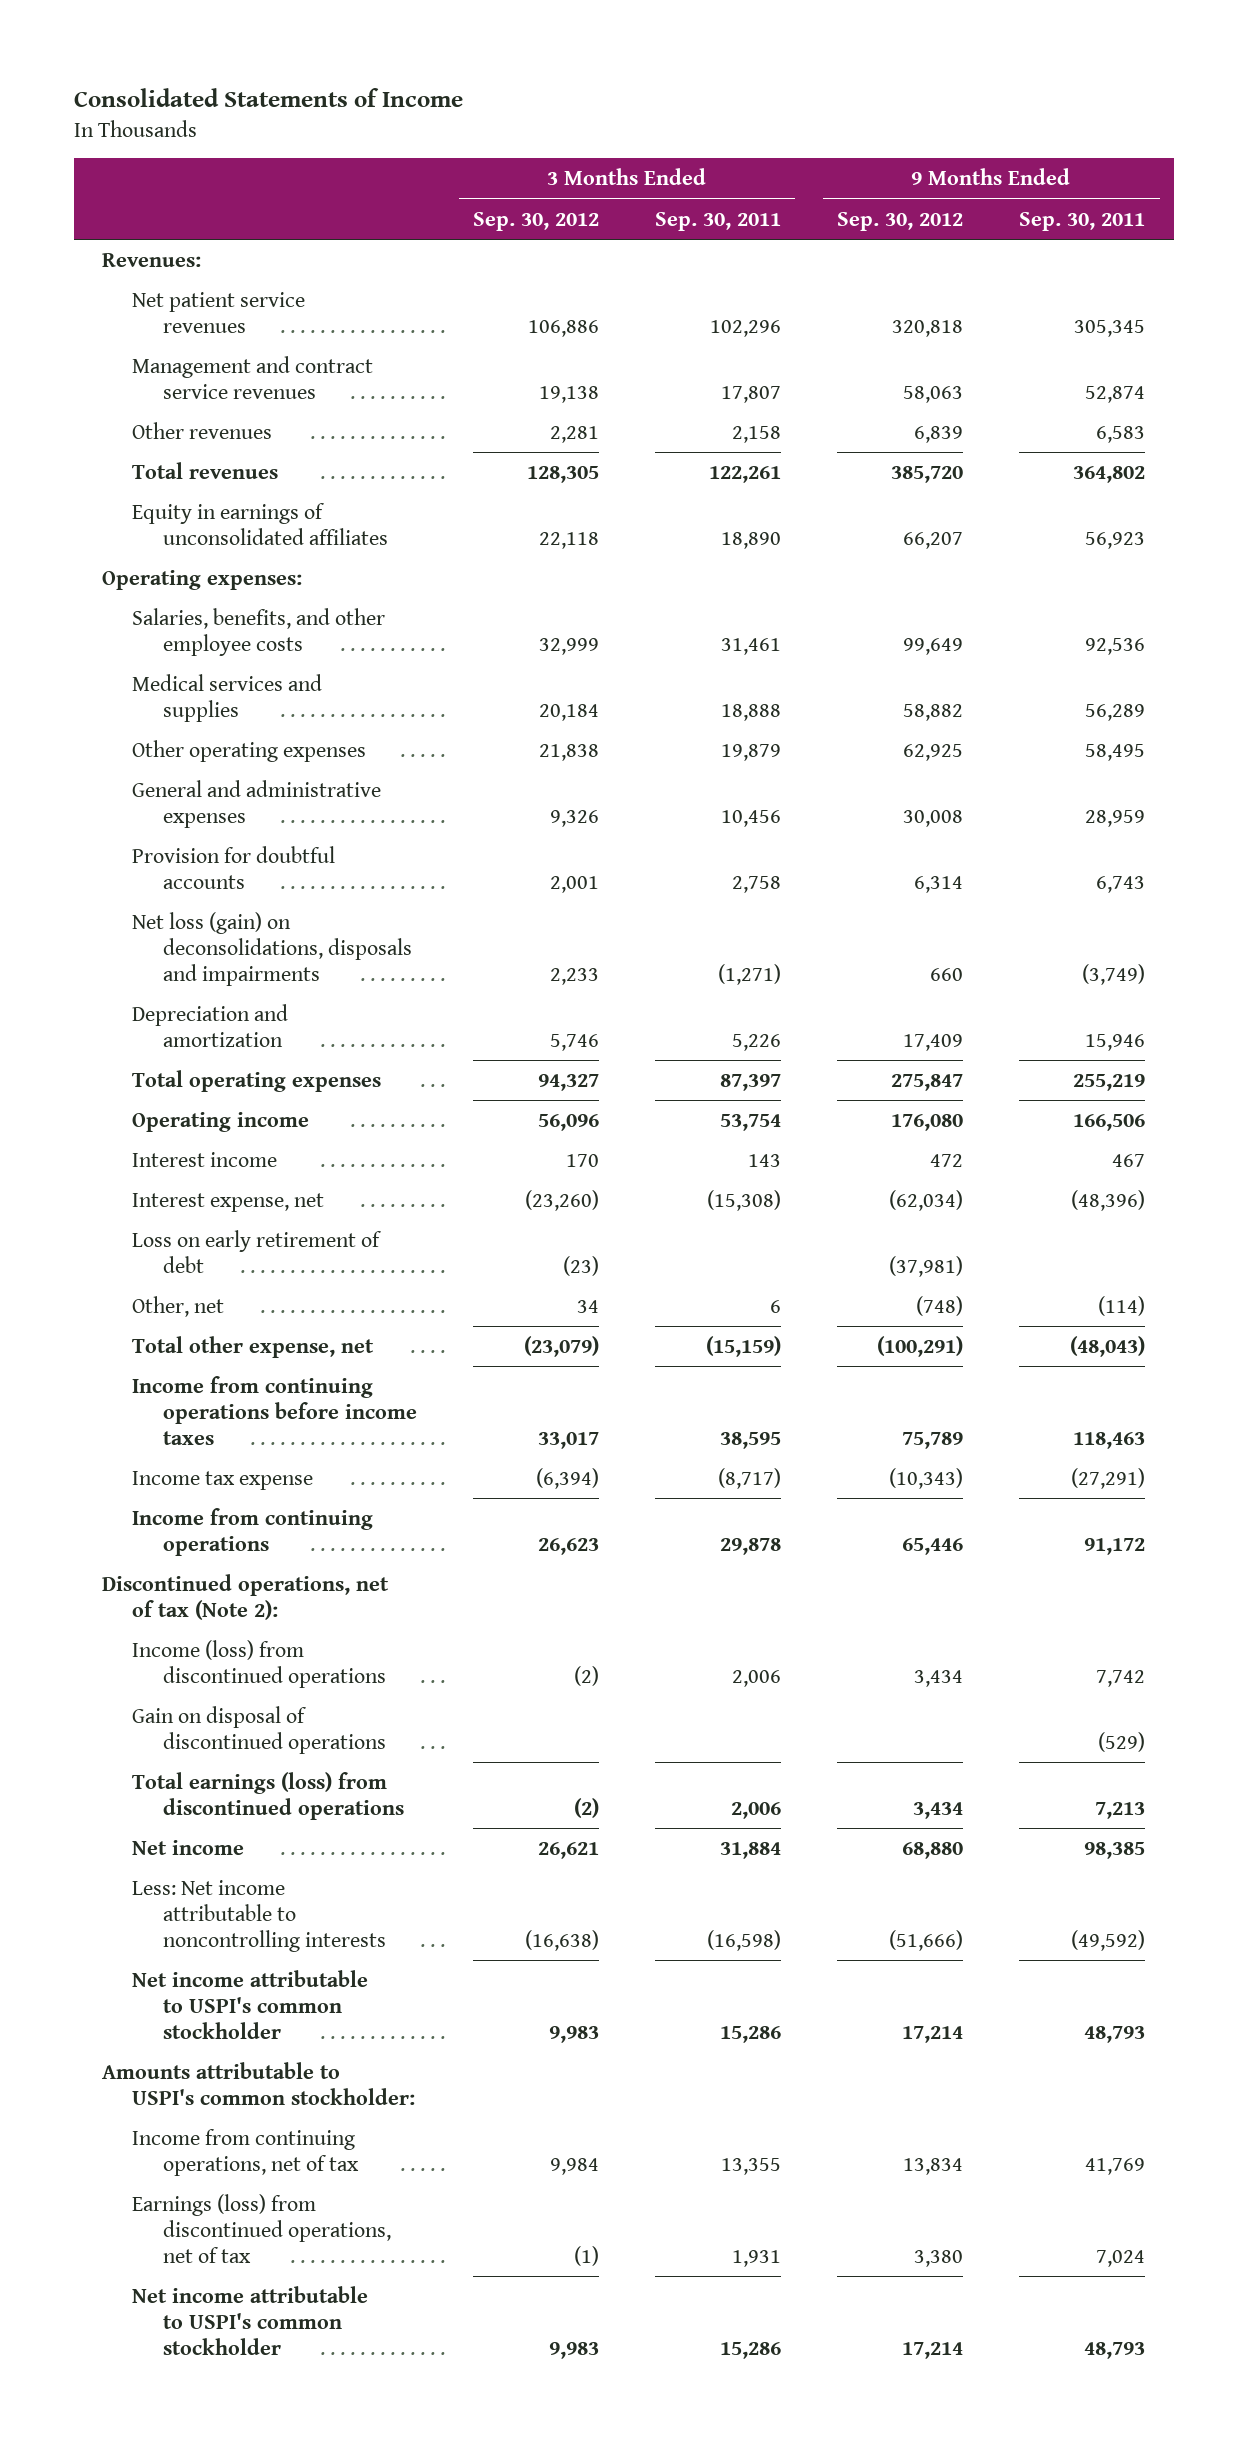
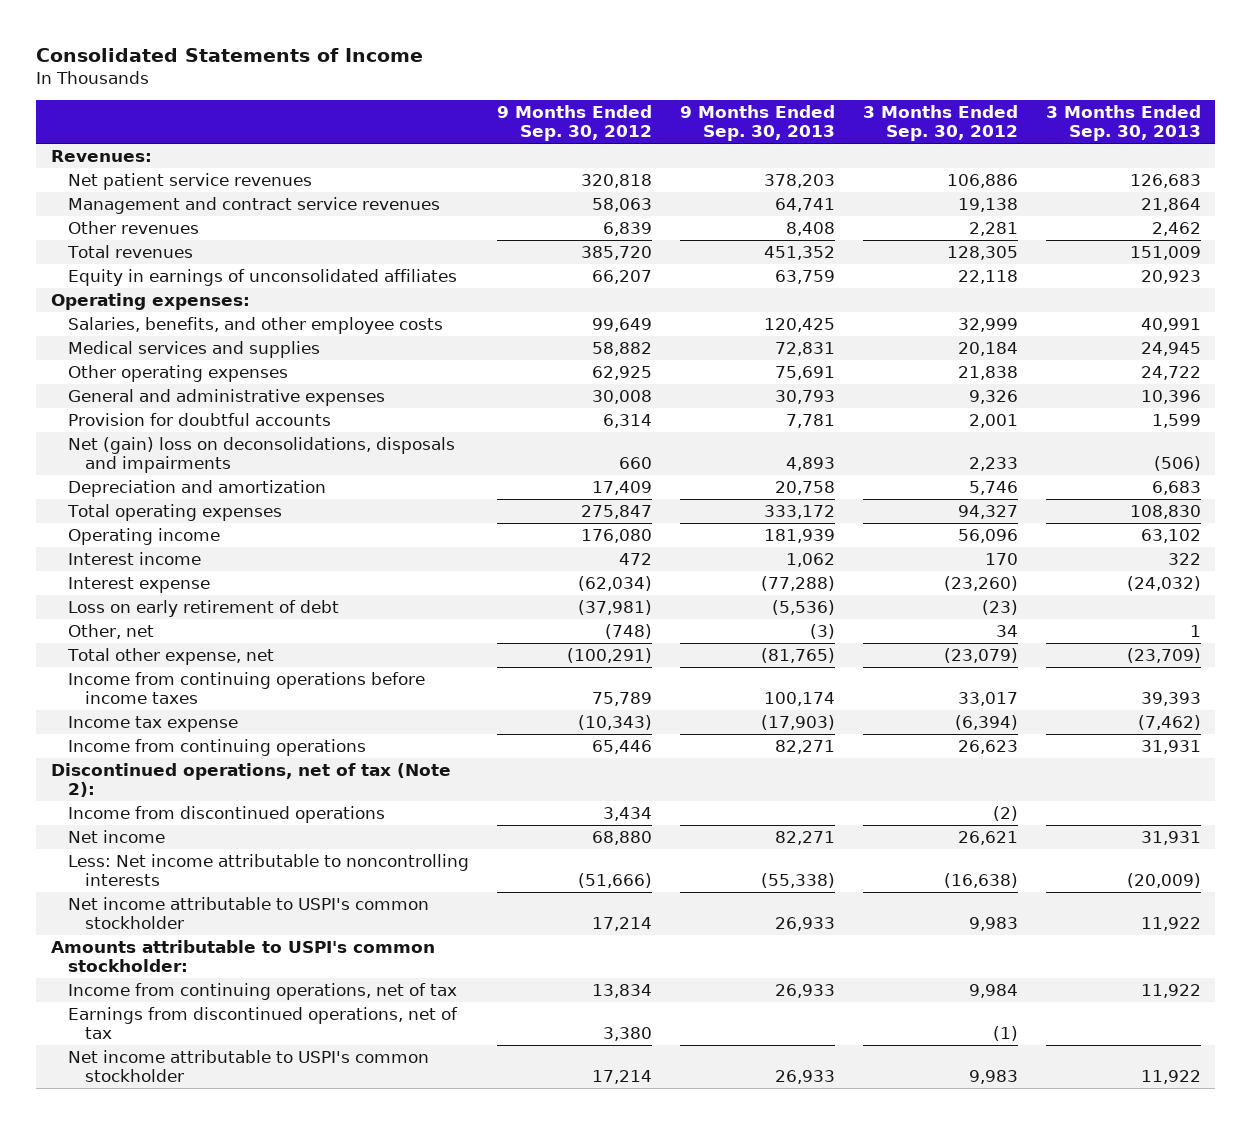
- | 3 Months Ended Sep. 30, 2012 | 3 Months Ended Sep. 30, 2011 | 9 Months Ended Sep. 30, 2012 | 9 Months Ended Sep. 30, 2011
+ | 9 Months Ended Sep. 30, 2012 | 9 Months Ended Sep. 30, 2013 | 3 Months Ended Sep. 30, 2012 | 3 Months Ended Sep. 30, 2013
- Net loss (gain) on deconsolidations, disposals and impairments | 2,233 | (1,271) | 660 | (3,749)
+ Net (gain) loss on deconsolidations, disposals and impairments | 660 | 4,893 | 2,233 | (506)
- Interest expense, net | (23,260) | (15,308) | (62,034) | (48,396)
+ Interest expense | (62,034) | (77,288) | (23,260) | (24,032)
- Income (loss) from discontinued operations | (2) | 2,006 | 3,434 | 7,742
- Gain on disposal of discontinued operations | | | | (529)
- Total earnings (loss) from discontinued operations | (2) | 2,006 | 3,434 | 7,213
+ Income from discontinued operations | 3,434 | | (2) |
- Earnings (loss) from discontinued operations, net of tax | (1) | 1,931 | 3,380 | 7,024
+ Earnings from discontinued operations, net of tax | 3,380 | | (1) |

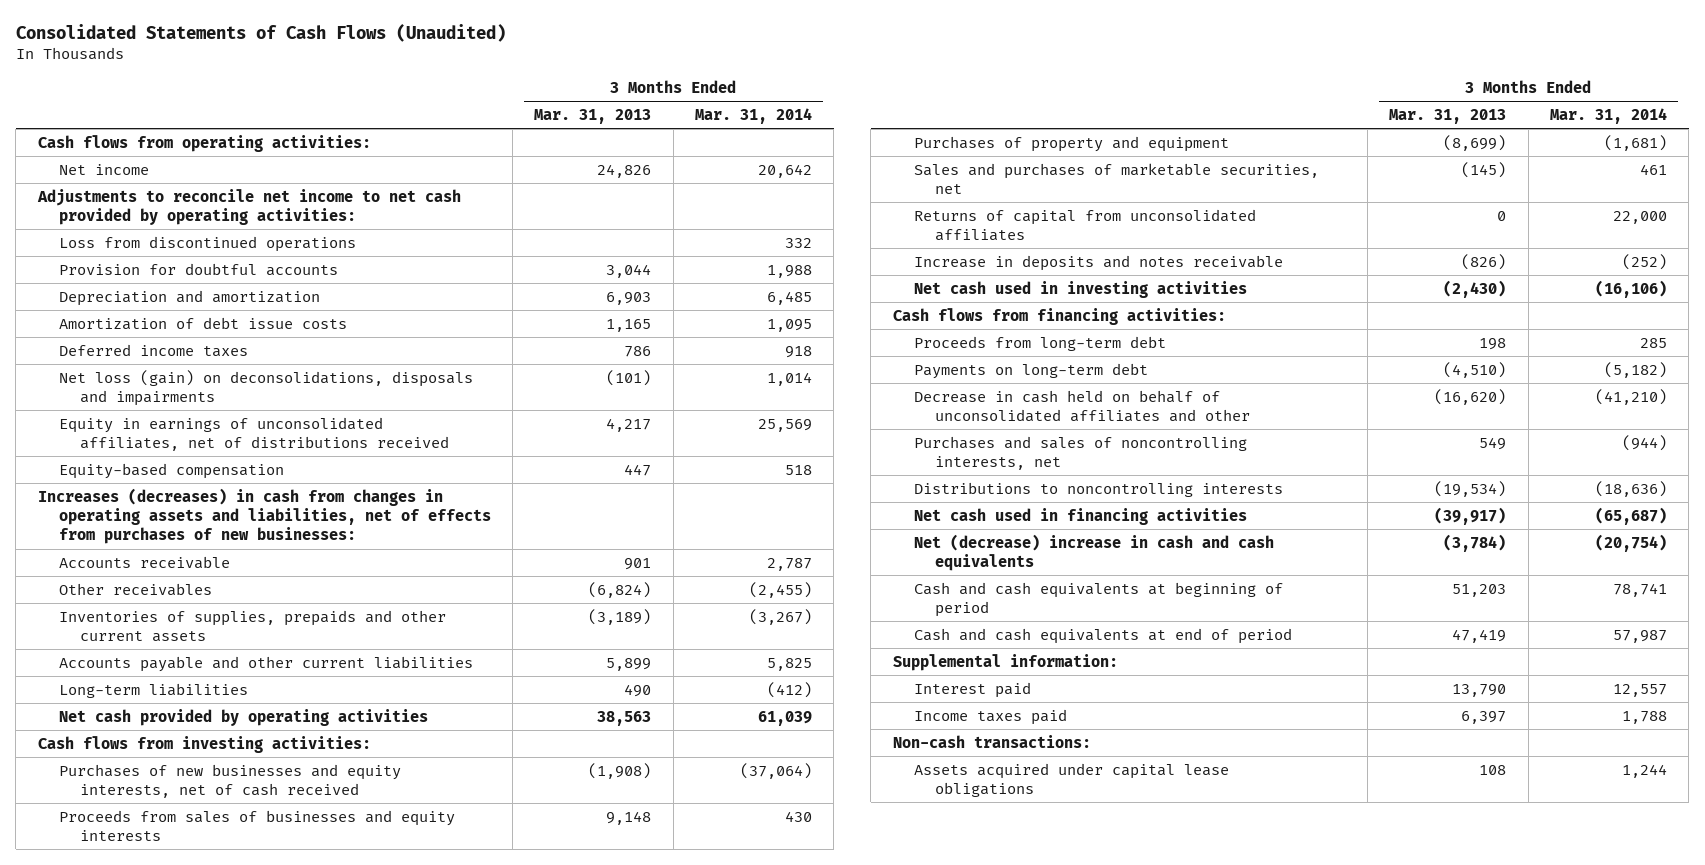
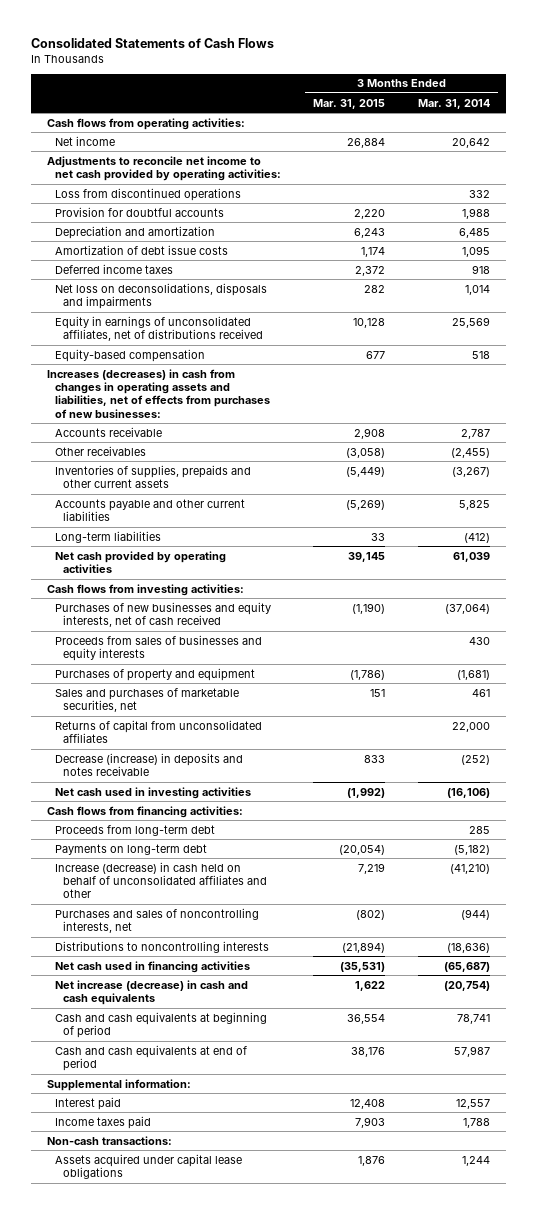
- Consolidated Statements of Cash Flows (Unaudited)
+ Consolidated Statements of Cash Flows
- | 3 Months Ended Mar. 31, 2013 | 3 Months Ended Mar. 31, 2014
+ | 3 Months Ended Mar. 31, 2015 | 3 Months Ended Mar. 31, 2014
- Net loss (gain) on deconsolidations, disposals and impairments | (101) | 1,014
+ Net loss on deconsolidations, disposals and impairments | 282 | 1,014
- Increase in deposits and notes receivable | (826) | (252)
+ Decrease (increase) in deposits and notes receivable | 833 | (252)
- Decrease in cash held on behalf of unconsolidated affiliates and other | (16,620) | (41,210)
+ Increase (decrease) in cash held on behalf of unconsolidated affiliates and other | 7,219 | (41,210)
- Net (decrease) increase in cash and cash equivalents | (3,784) | (20,754)
+ Net increase (decrease) in cash and cash equivalents | 1,622 | (20,754)

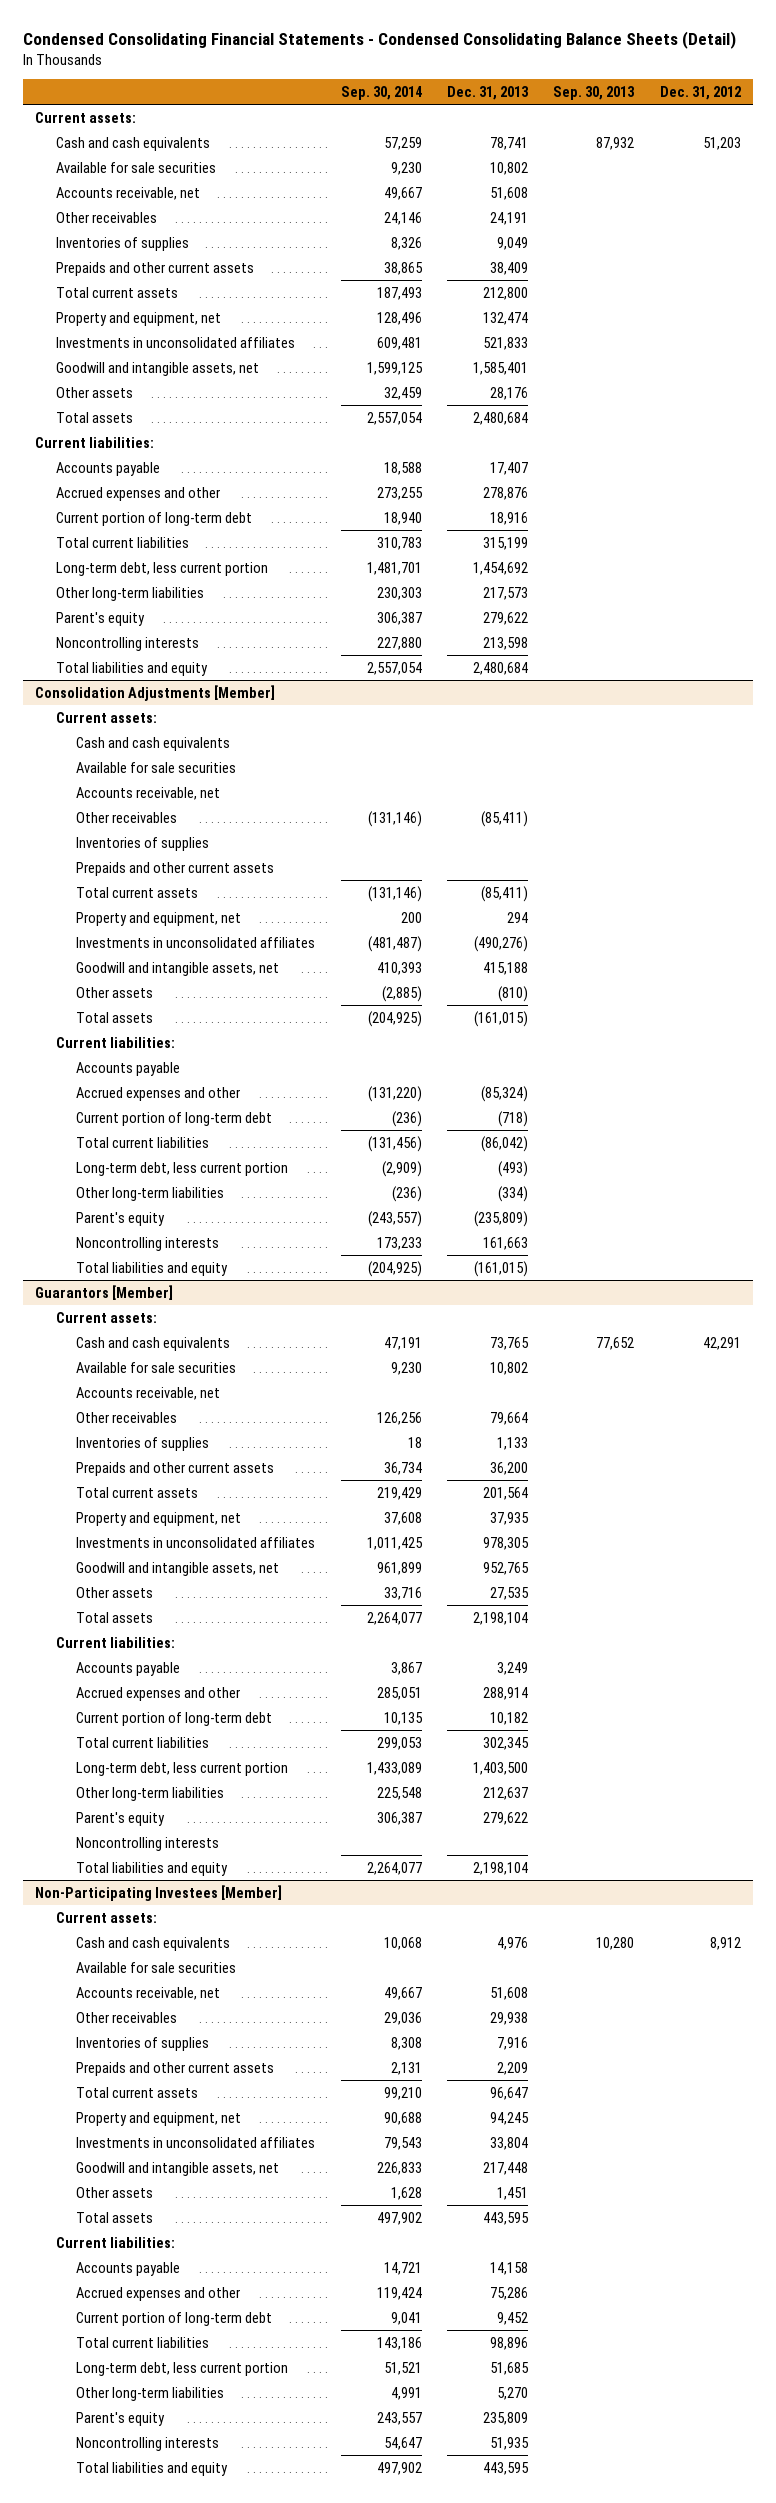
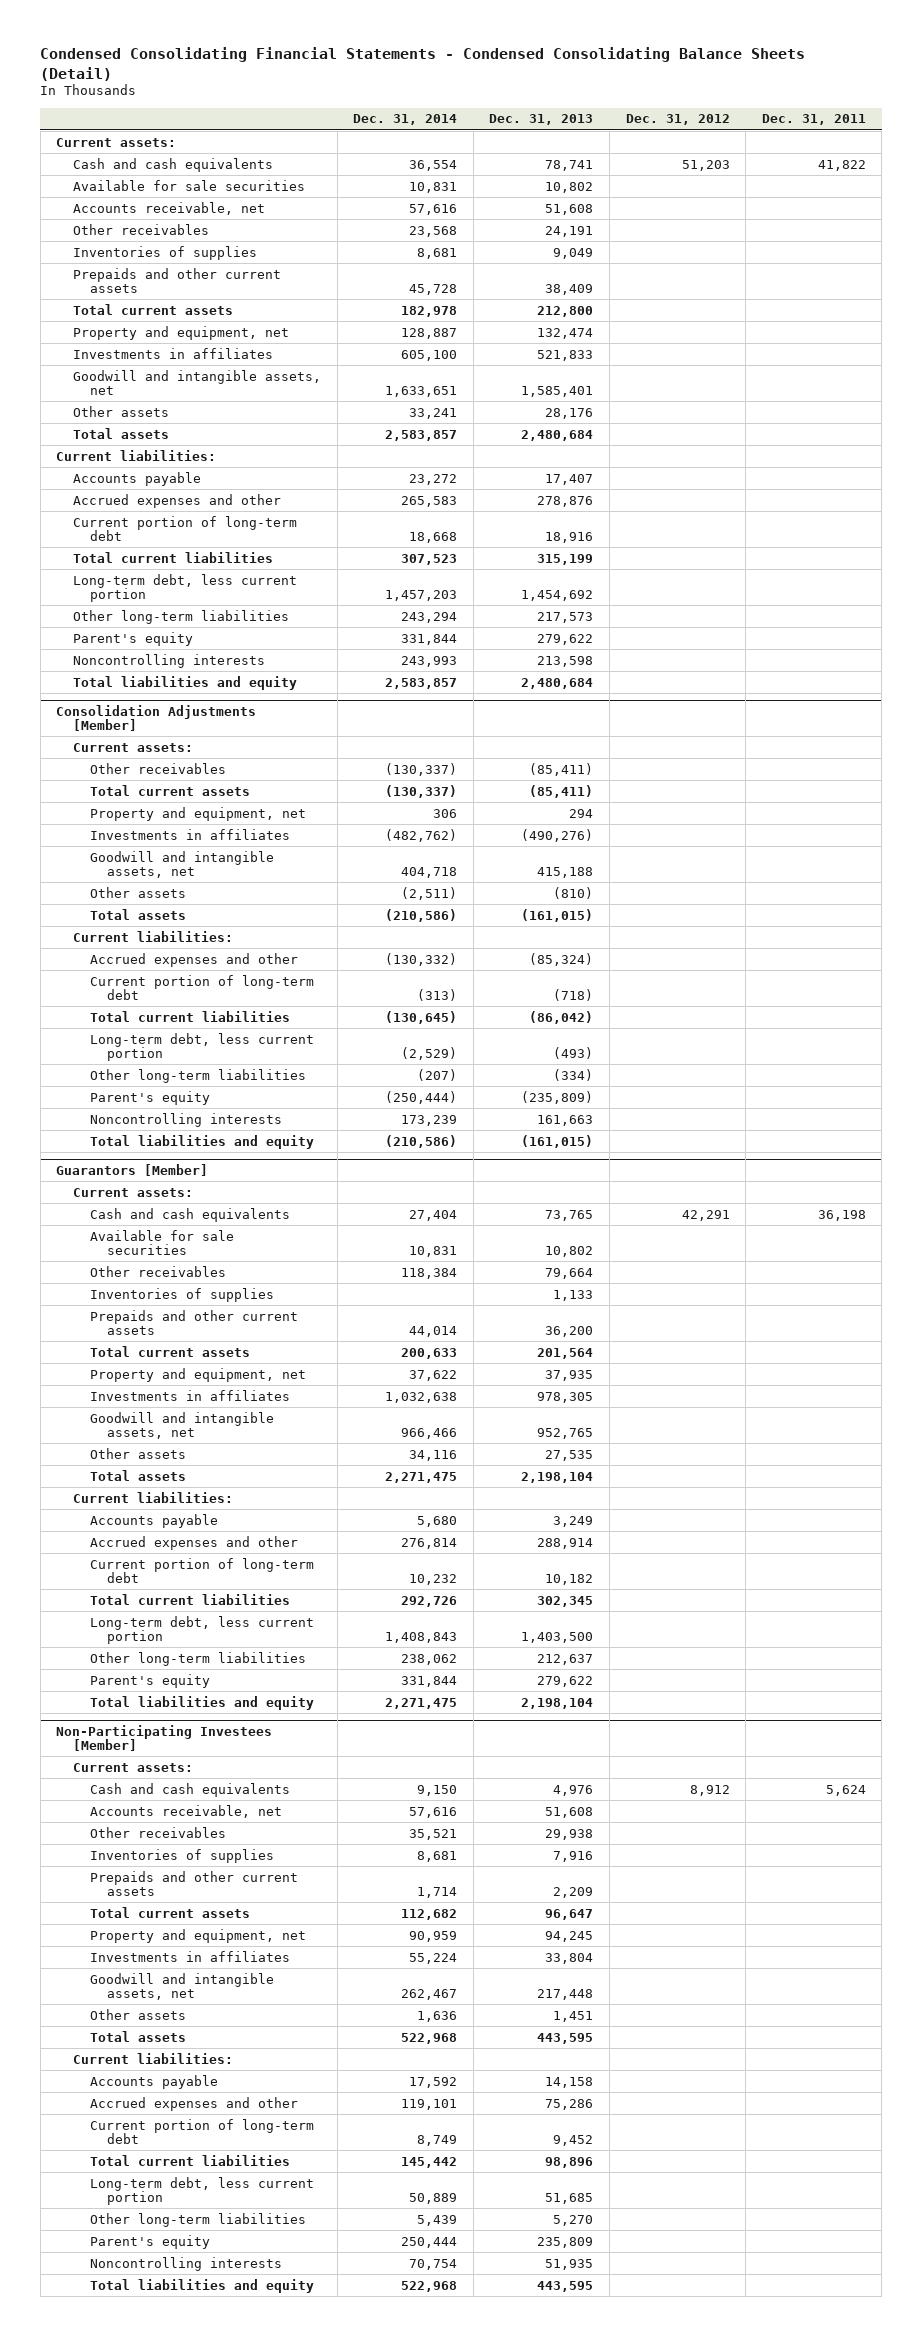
- | Sep. 30, 2014 | Dec. 31, 2013 | Sep. 30, 2013 | Dec. 31, 2012
+ | Dec. 31, 2014 | Dec. 31, 2013 | Dec. 31, 2012 | Dec. 31, 2011
- Investments in unconsolidated affiliates | 609,481 | 521,833 | |
+ Investments in affiliates | 605,100 | 521,833 | |
@ Consolidation Adjustments [Member]
- Cash and cash equivalents
- Available for sale securities
- Accounts receivable, net
- Inventories of supplies
- Prepaids and other current assets
- Investments in unconsolidated affiliates | (481,487) | (490,276) | |
+ Investments in affiliates | (482,762) | (490,276) | |
- Accounts payable
@ Guarantors [Member]
- Accounts receivable, net
- Investments in unconsolidated affiliates | 1,011,425 | 978,305 | |
+ Investments in affiliates | 1,032,638 | 978,305 | |
- Noncontrolling interests
@ Non-Participating Investees [Member]
- Available for sale securities
- Investments in unconsolidated affiliates | 79,543 | 33,804 | |
+ Investments in affiliates | 55,224 | 33,804 | |

